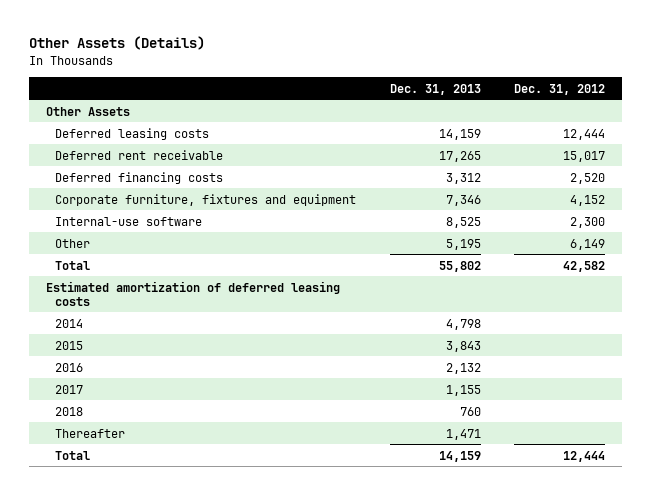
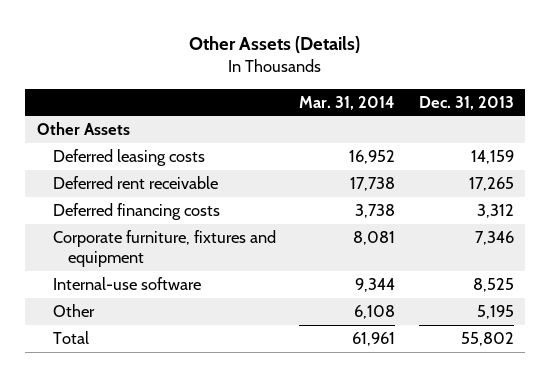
- | Dec. 31, 2013 | Dec. 31, 2012
+ | Mar. 31, 2014 | Dec. 31, 2013
- Estimated amortization of deferred leasing costs
- 2014 | 4,798 |
- 2015 | 3,843 |
- 2016 | 2,132 |
- 2017 | 1,155 |
- 2018 | 760 |
- Thereafter | 1,471 |
- Total | 14,159 | 12,444

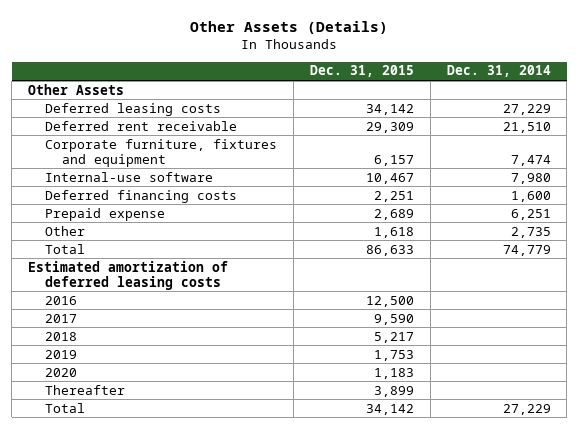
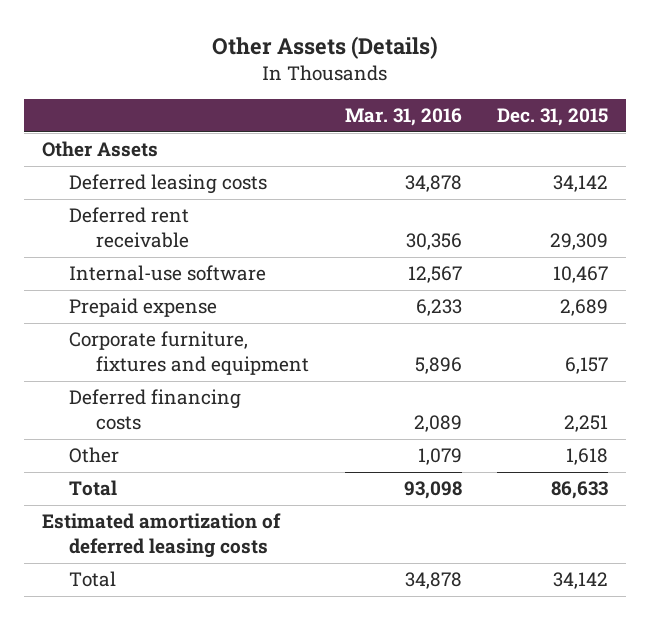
- | Dec. 31, 2015 | Dec. 31, 2014
+ | Mar. 31, 2016 | Dec. 31, 2015
moved down: Corporate furniture, fixtures and equipment | 5,896 | 6,157
moved down: Deferred financing costs | 2,089 | 2,251
- 2016 | 12,500 |
- 2017 | 9,590 |
- 2018 | 5,217 |
- 2019 | 1,753 |
- 2020 | 1,183 |
- Thereafter | 3,899 |

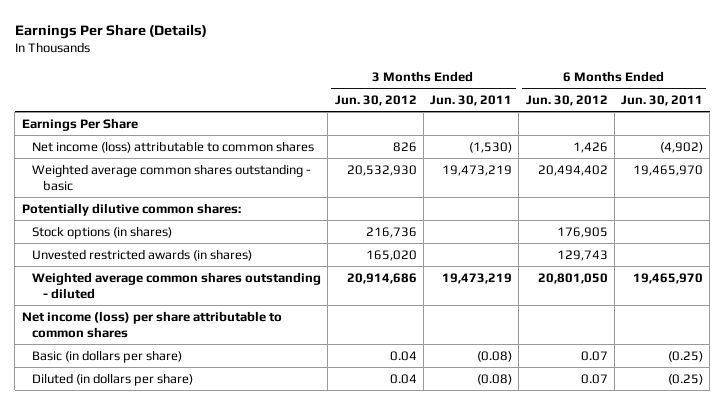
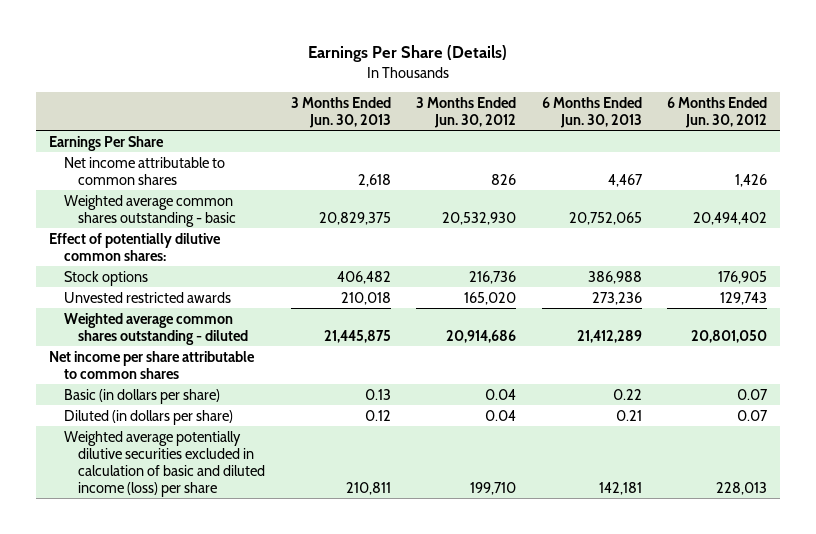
- | 3 Months Ended Jun. 30, 2012 | 3 Months Ended Jun. 30, 2011 | 6 Months Ended Jun. 30, 2012 | 6 Months Ended Jun. 30, 2011
+ | 3 Months Ended Jun. 30, 2013 | 3 Months Ended Jun. 30, 2012 | 6 Months Ended Jun. 30, 2013 | 6 Months Ended Jun. 30, 2012
- Net income (loss) attributable to common shares | 826 | (1,530) | 1,426 | (4,902)
+ Net income attributable to common shares | 2,618 | 826 | 4,467 | 1,426
- Potentially dilutive common shares:
- Stock options (in shares) | 216,736 | | 176,905 |
- Unvested restricted awards (in shares) | 165,020 | | 129,743 |
+ Effect of potentially dilutive common shares:
+ Stock options | 406,482 | 216,736 | 386,988 | 176,905
+ Unvested restricted awards | 210,018 | 165,020 | 273,236 | 129,743
- Net income (loss) per share attributable to common shares
+ Net income per share attributable to common shares
+ Weighted average potentially dilutive securities excluded in calculation of basic and diluted income (loss) per share | 210,811 | 199,710 | 142,181 | 228,013

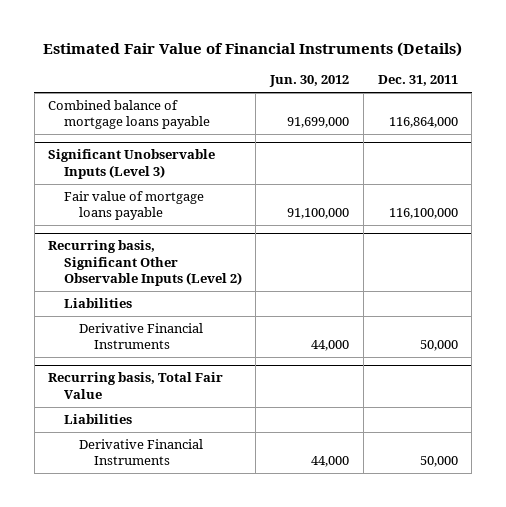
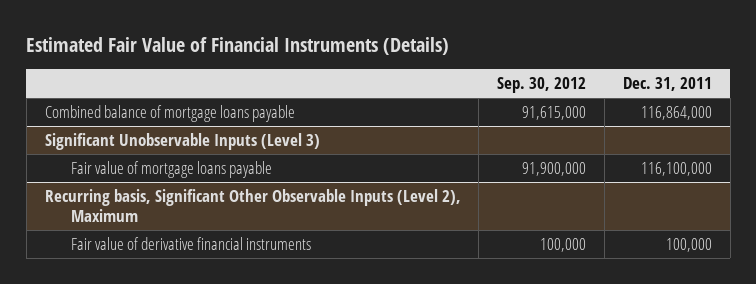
- | Jun. 30, 2012 | Dec. 31, 2011
+ | Sep. 30, 2012 | Dec. 31, 2011
- Recurring basis, Significant Other Observable Inputs (Level 2)
- Liabilities
- Derivative Financial Instruments | 44,000 | 50,000
- Recurring basis, Total Fair Value
- Liabilities
- Derivative Financial Instruments | 44,000 | 50,000
+ Recurring basis, Significant Other Observable Inputs (Level 2), Maximum
+ Fair value of derivative financial instruments | 100,000 | 100,000

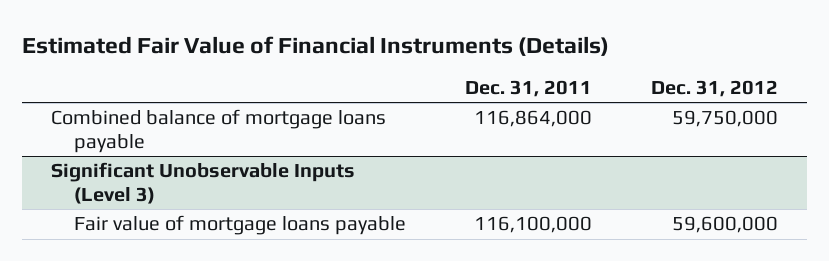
- | Sep. 30, 2012 | Dec. 31, 2011
+ | Dec. 31, 2011 | Dec. 31, 2012
- Recurring basis, Significant Other Observable Inputs (Level 2), Maximum
- Fair value of derivative financial instruments | 100,000 | 100,000

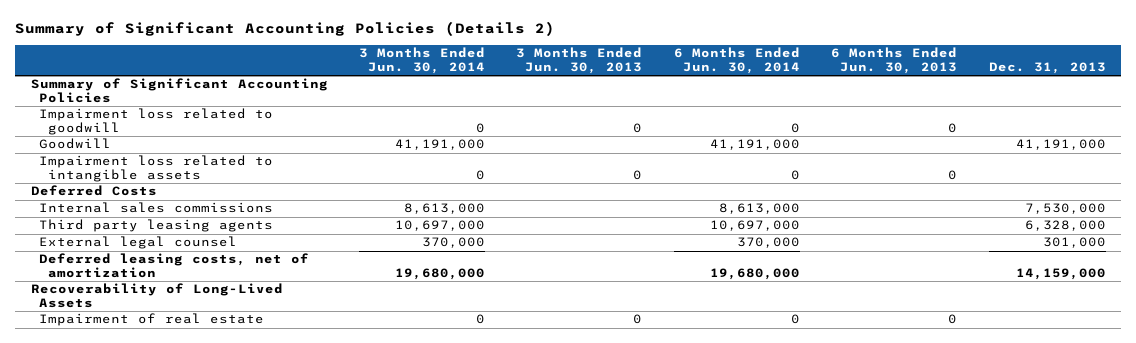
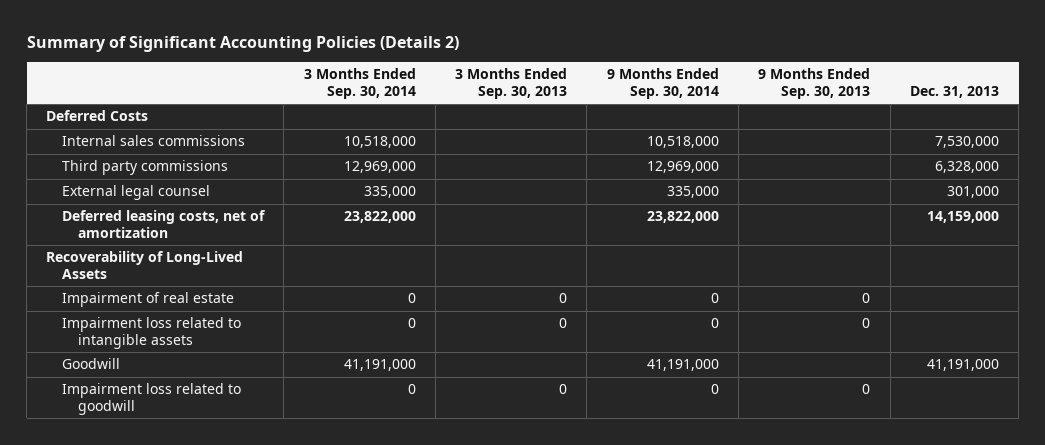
- | 3 Months Ended Jun. 30, 2014 | 3 Months Ended Jun. 30, 2013 | 6 Months Ended Jun. 30, 2014 | 6 Months Ended Jun. 30, 2013 | Dec. 31, 2013
+ | 3 Months Ended Sep. 30, 2014 | 3 Months Ended Sep. 30, 2013 | 9 Months Ended Sep. 30, 2014 | 9 Months Ended Sep. 30, 2013 | Dec. 31, 2013
- Summary of Significant Accounting Policies
- Third party leasing agents | 10,697,000 | | 10,697,000 | | 6,328,000
+ Third party commissions | 12,969,000 | | 12,969,000 | | 6,328,000
moved down: Impairment loss related to intangible assets | 0 | 0 | 0 | 0 |
moved down: Goodwill | 41,191,000 | | 41,191,000 | | 41,191,000
moved down: Impairment loss related to goodwill | 0 | 0 | 0 | 0 |

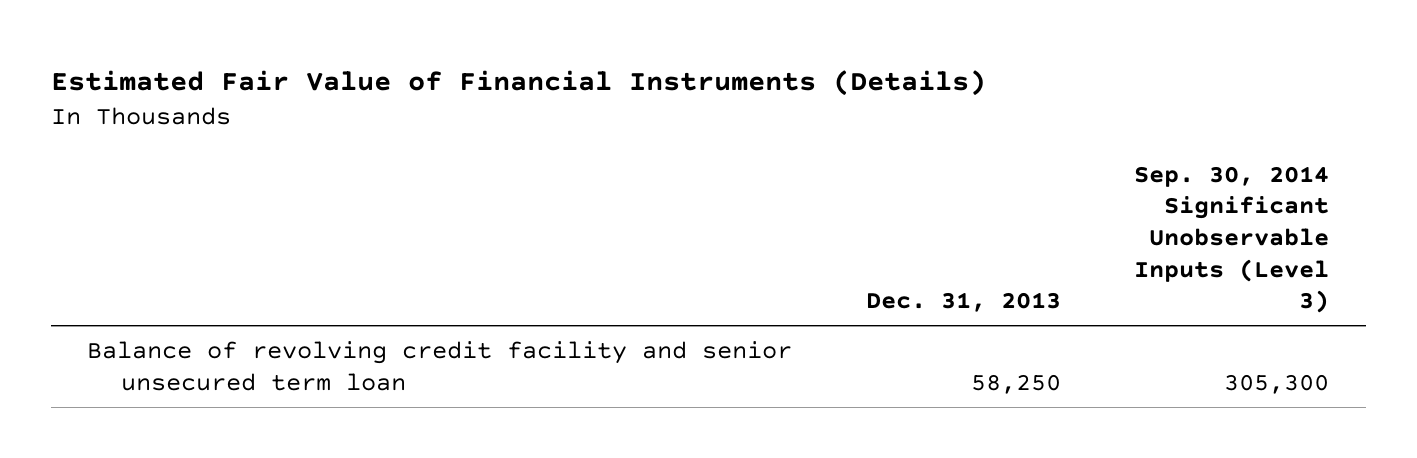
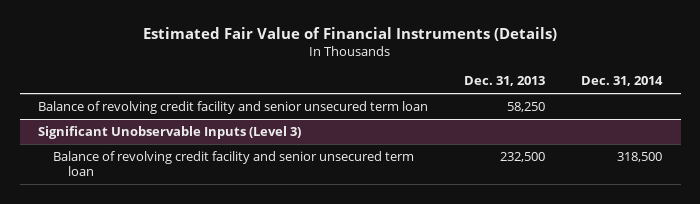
- | Dec. 31, 2013 | Sep. 30, 2014 Significant Unobservable Inputs (Level 3)
+ | Dec. 31, 2013 | Dec. 31, 2014
+ Significant Unobservable Inputs (Level 3)
+ Balance of revolving credit facility and senior unsecured term loan | 232,500 | 318,500

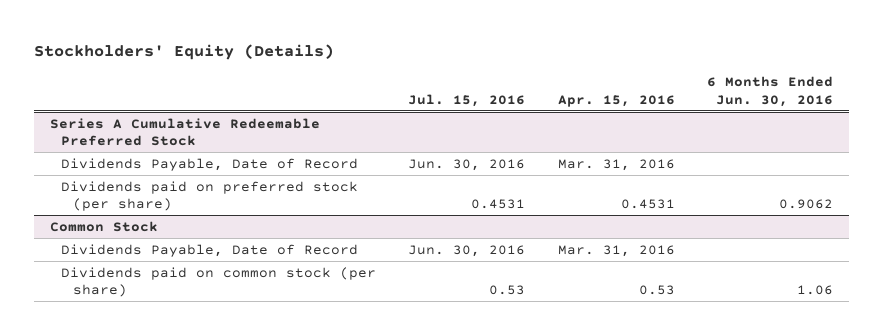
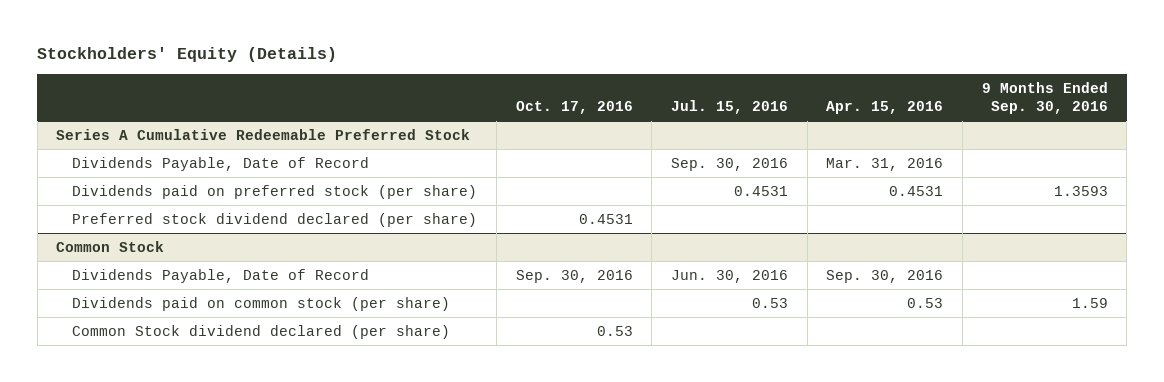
- | Jul. 15, 2016 | Apr. 15, 2016 | 6 Months Ended Jun. 30, 2016
+ | Oct. 17, 2016 | Jul. 15, 2016 | Apr. 15, 2016 | 9 Months Ended Sep. 30, 2016
@ Series A Cumulative Redeemable Preferred Stock
- Dividends Payable, Date of Record | Jun. 30, 2016 | Mar. 31, 2016 |
+ Dividends Payable, Date of Record | | Sep. 30, 2016 | Mar. 31, 2016 |
+ Preferred stock dividend declared (per share) | 0.4531 | | |
@ Common Stock
- Dividends Payable, Date of Record | Jun. 30, 2016 | Mar. 31, 2016 |
+ Dividends Payable, Date of Record | Sep. 30, 2016 | Jun. 30, 2016 | Sep. 30, 2016 |
+ Common Stock dividend declared (per share) | 0.53 | | |

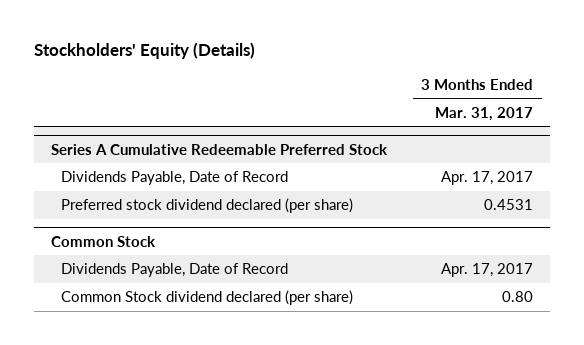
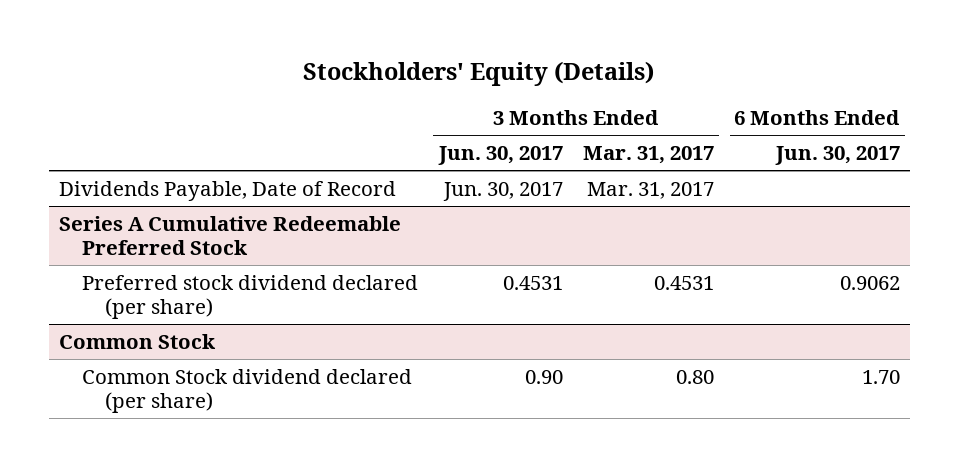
- | 3 Months Ended Mar. 31, 2017
+ | 3 Months Ended Jun. 30, 2017 | 3 Months Ended Mar. 31, 2017 | 6 Months Ended Jun. 30, 2017
+ Dividends Payable, Date of Record | Jun. 30, 2017 | Mar. 31, 2017 |
@ Series A Cumulative Redeemable Preferred Stock
- Dividends Payable, Date of Record | Apr. 17, 2017
@ Common Stock
- Dividends Payable, Date of Record | Apr. 17, 2017

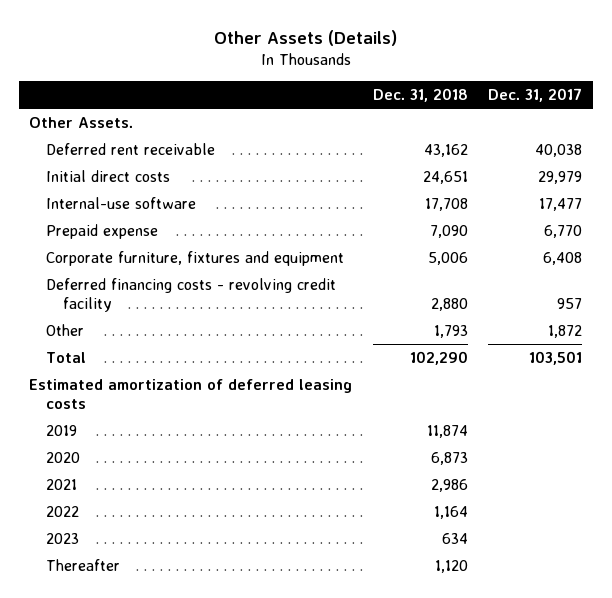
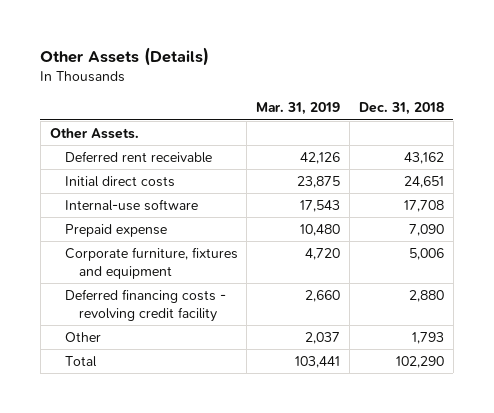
- | Dec. 31, 2018 | Dec. 31, 2017
+ | Mar. 31, 2019 | Dec. 31, 2018
- Estimated amortization of deferred leasing costs
- 2019 | 11,874 |
- 2020 | 6,873 |
- 2021 | 2,986 |
- 2022 | 1,164 |
- 2023 | 634 |
- Thereafter | 1,120 |

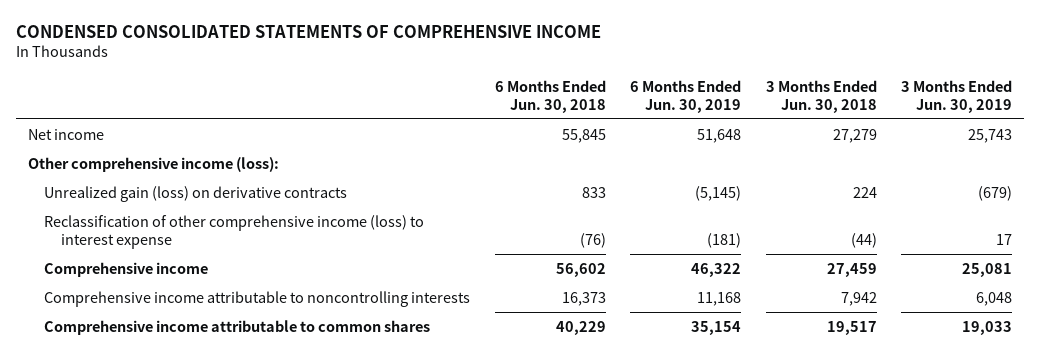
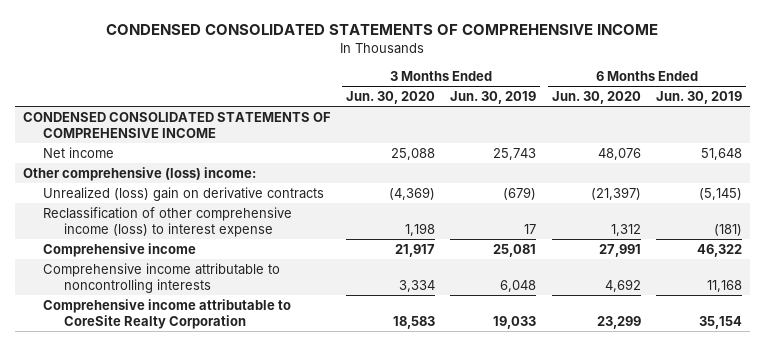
- | 6 Months Ended Jun. 30, 2018 | 6 Months Ended Jun. 30, 2019 | 3 Months Ended Jun. 30, 2018 | 3 Months Ended Jun. 30, 2019
+ | 3 Months Ended Jun. 30, 2020 | 3 Months Ended Jun. 30, 2019 | 6 Months Ended Jun. 30, 2020 | 6 Months Ended Jun. 30, 2019
+ CONDENSED CONSOLIDATED STATEMENTS OF COMPREHENSIVE INCOME
- Other comprehensive income (loss):
- Unrealized gain (loss) on derivative contracts | 833 | (5,145) | 224 | (679)
+ Other comprehensive (loss) income:
+ Unrealized (loss) gain on derivative contracts | (4,369) | (679) | (21,397) | (5,145)
- Comprehensive income attributable to common shares | 40,229 | 35,154 | 19,517 | 19,033
+ Comprehensive income attributable to CoreSite Realty Corporation | 18,583 | 19,033 | 23,299 | 35,154

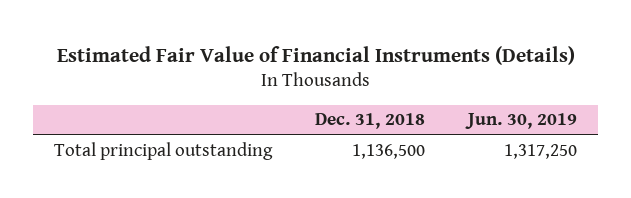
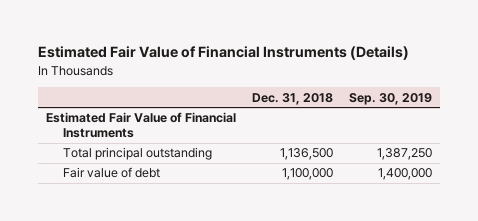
- | Dec. 31, 2018 | Jun. 30, 2019
+ | Dec. 31, 2018 | Sep. 30, 2019
+ Estimated Fair Value of Financial Instruments
+ Fair value of debt | 1,100,000 | 1,400,000

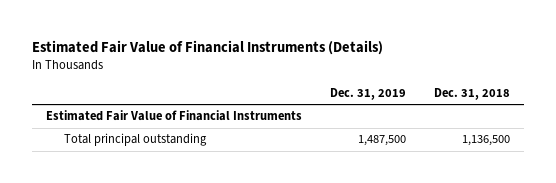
- | Dec. 31, 2018 | Sep. 30, 2019
+ | Dec. 31, 2019 | Dec. 31, 2018
- Fair value of debt | 1,100,000 | 1,400,000

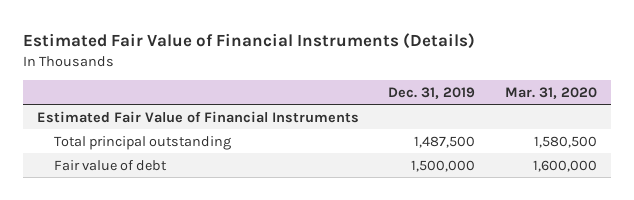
- | Dec. 31, 2019 | Dec. 31, 2018
+ | Dec. 31, 2019 | Mar. 31, 2020
+ Fair value of debt | 1,500,000 | 1,600,000

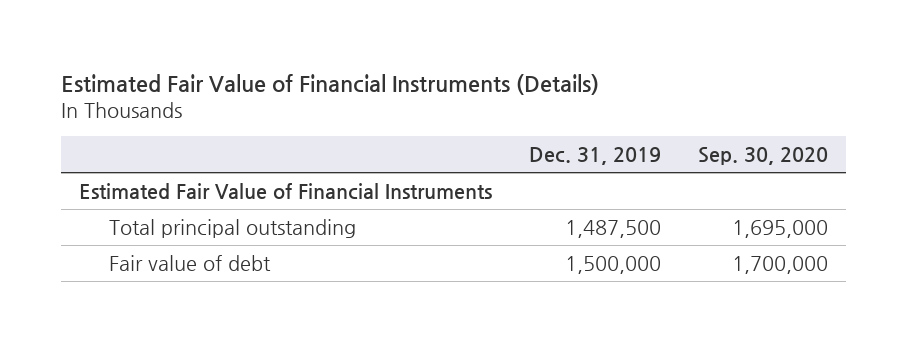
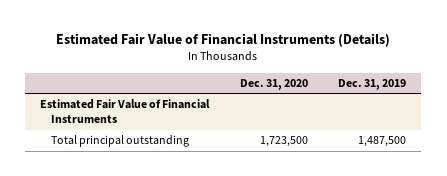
- | Dec. 31, 2019 | Sep. 30, 2020
+ | Dec. 31, 2020 | Dec. 31, 2019
- Fair value of debt | 1,500,000 | 1,700,000

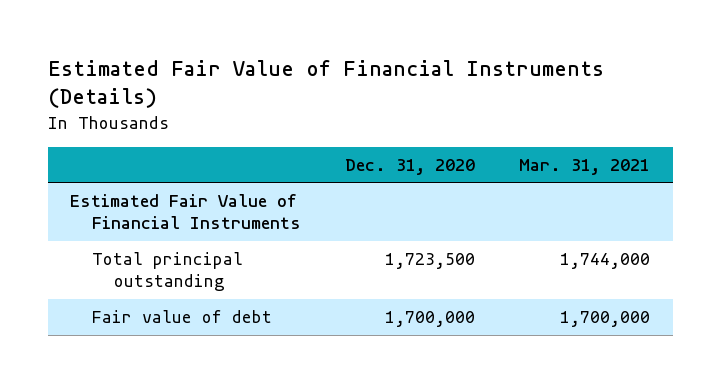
- | Dec. 31, 2020 | Dec. 31, 2019
+ | Dec. 31, 2020 | Mar. 31, 2021
+ Fair value of debt | 1,700,000 | 1,700,000

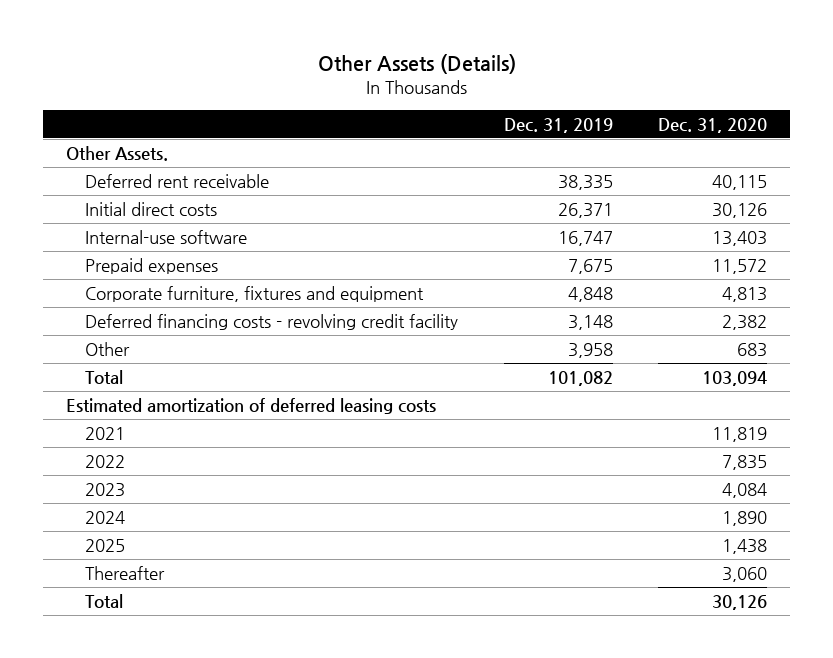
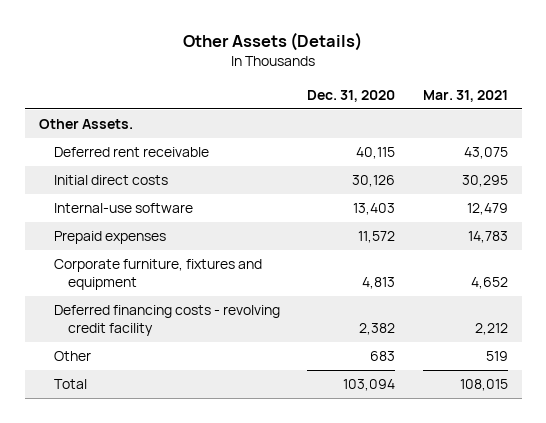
- | Dec. 31, 2019 | Dec. 31, 2020
+ | Dec. 31, 2020 | Mar. 31, 2021
- Estimated amortization of deferred leasing costs
- 2021 | | 11,819
- 2022 | | 7,835
- 2023 | | 4,084
- 2024 | | 1,890
- 2025 | | 1,438
- Thereafter | | 3,060
- Total | | 30,126

